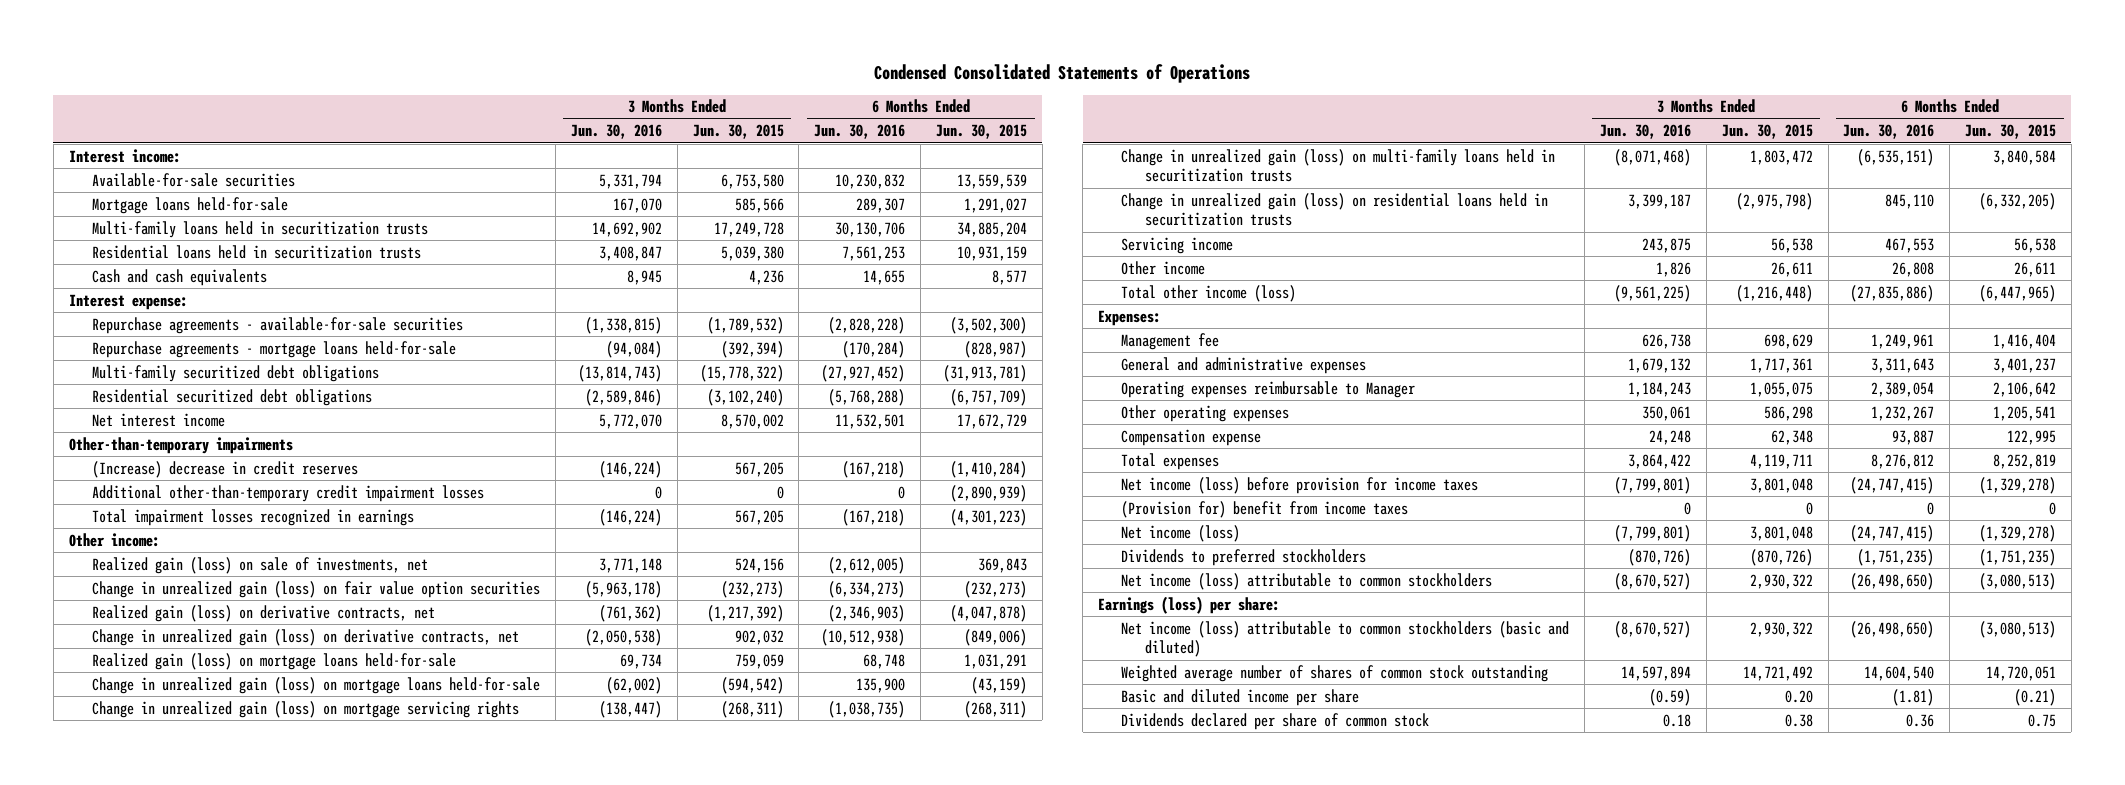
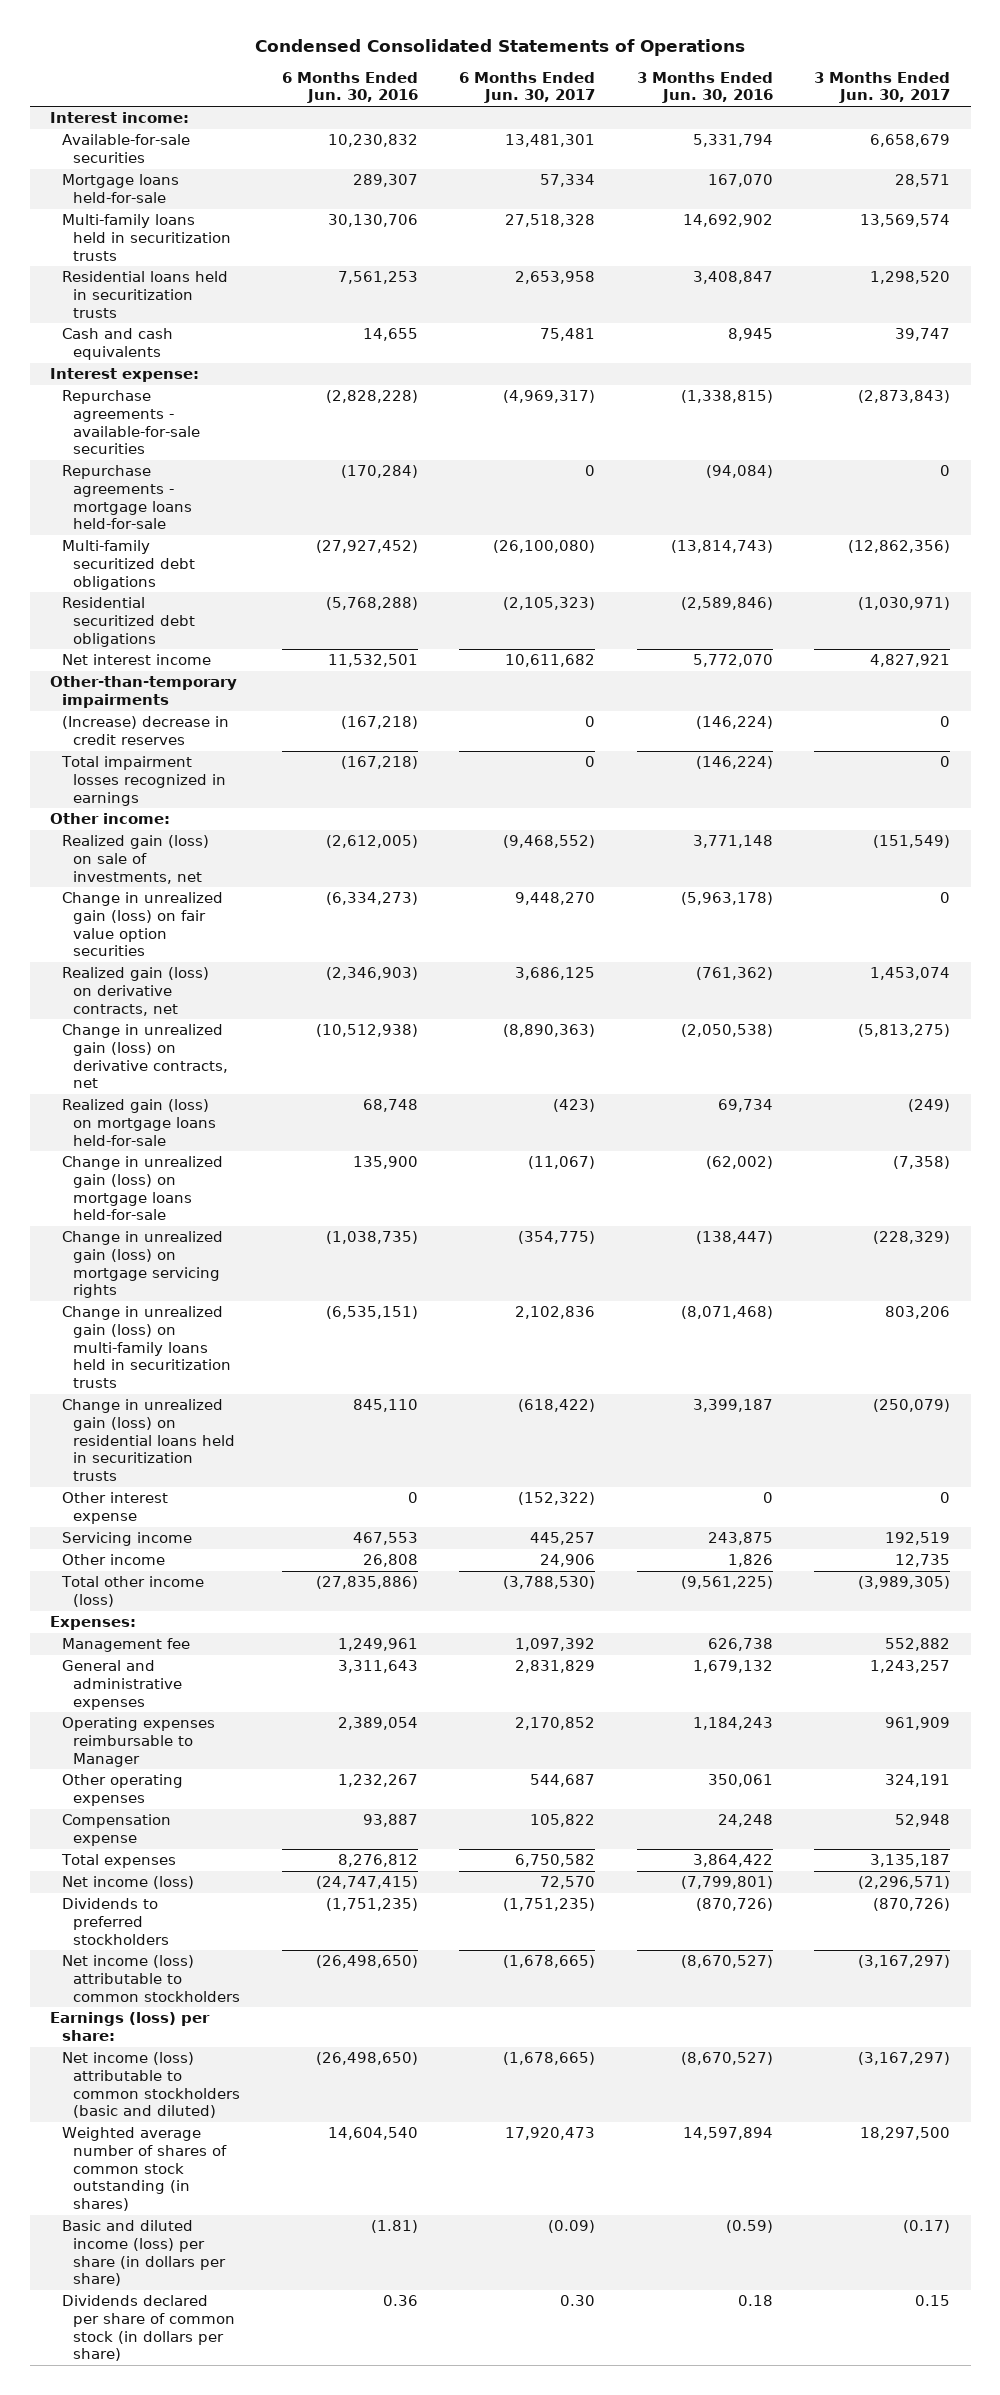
- | 3 Months Ended Jun. 30, 2016 | 3 Months Ended Jun. 30, 2015 | 6 Months Ended Jun. 30, 2016 | 6 Months Ended Jun. 30, 2015
+ | 6 Months Ended Jun. 30, 2016 | 6 Months Ended Jun. 30, 2017 | 3 Months Ended Jun. 30, 2016 | 3 Months Ended Jun. 30, 2017
- Additional other-than-temporary credit impairment losses | 0 | 0 | 0 | (2,890,939)
+ Other interest expense | 0 | (152,322) | 0 | 0
- Net income (loss) before provision for income taxes | (7,799,801) | 3,801,048 | (24,747,415) | (1,329,278)
- (Provision for) benefit from income taxes | 0 | 0 | 0 | 0
- Weighted average number of shares of common stock outstanding | 14,597,894 | 14,721,492 | 14,604,540 | 14,720,051
- Basic and diluted income per share | (0.59) | 0.20 | (1.81) | (0.21)
- Dividends declared per share of common stock | 0.18 | 0.38 | 0.36 | 0.75
+ Weighted average number of shares of common stock outstanding (in shares) | 14,604,540 | 17,920,473 | 14,597,894 | 18,297,500
+ Basic and diluted income (loss) per share (in dollars per share) | (1.81) | (0.09) | (0.59) | (0.17)
+ Dividends declared per share of common stock (in dollars per share) | 0.36 | 0.30 | 0.18 | 0.15

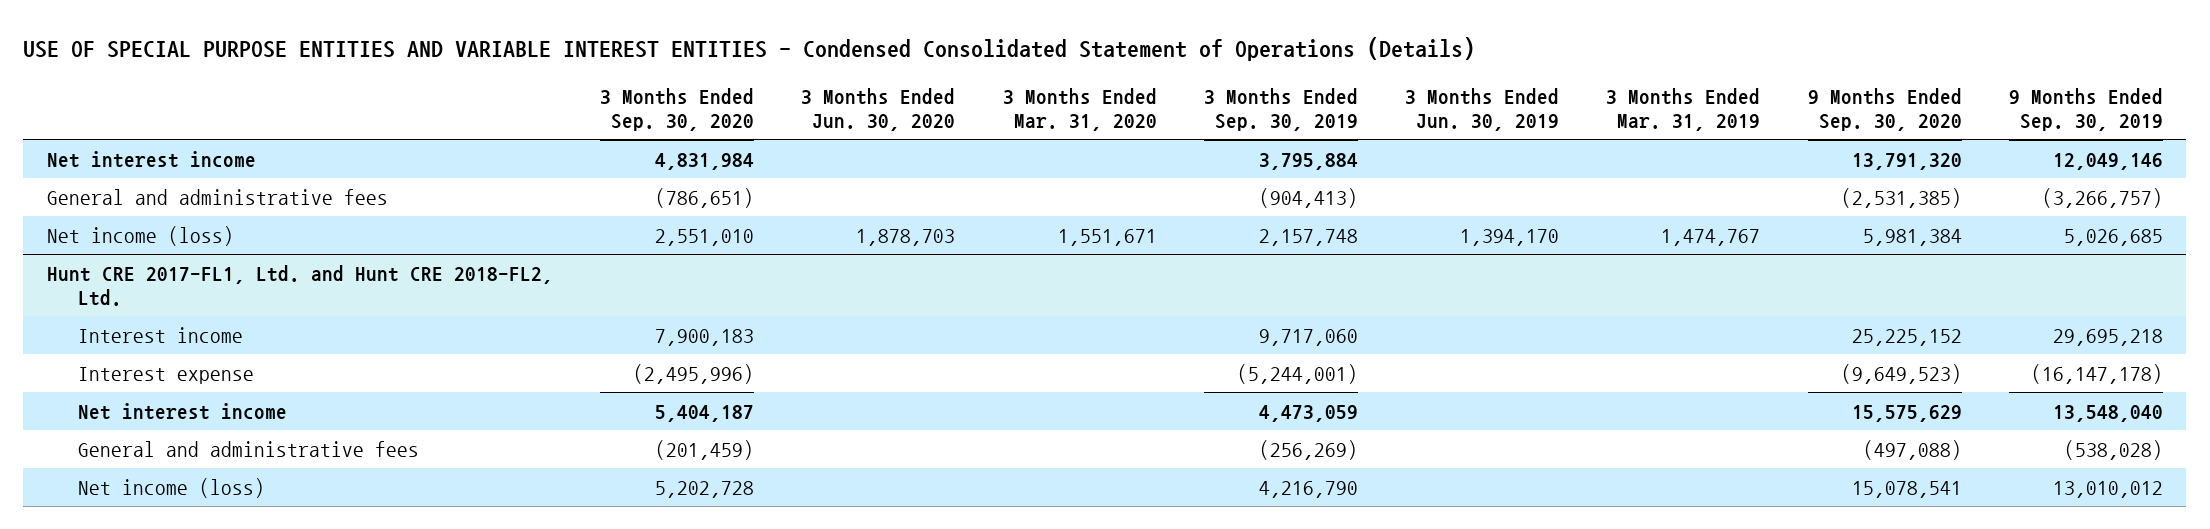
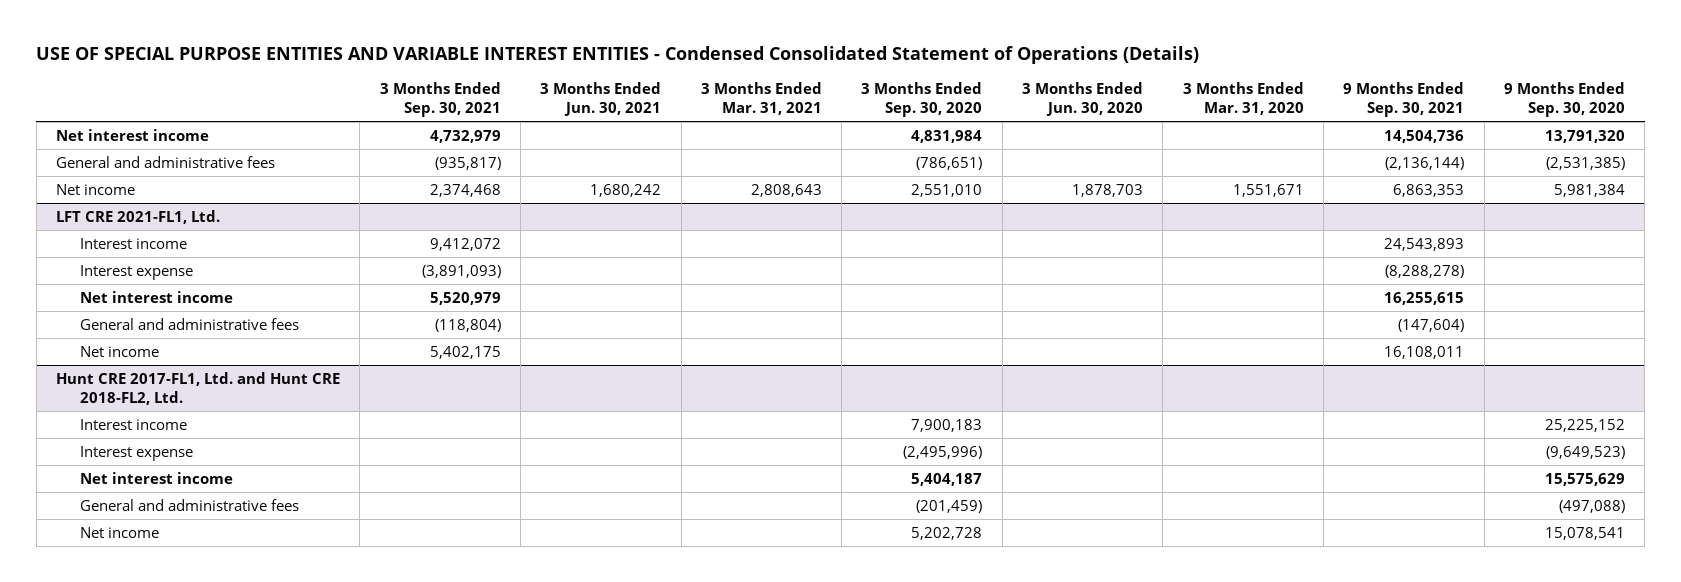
- | 3 Months Ended Sep. 30, 2020 | 3 Months Ended Jun. 30, 2020 | 3 Months Ended Mar. 31, 2020 | 3 Months Ended Sep. 30, 2019 | 3 Months Ended Jun. 30, 2019 | 3 Months Ended Mar. 31, 2019 | 9 Months Ended Sep. 30, 2020 | 9 Months Ended Sep. 30, 2019
+ | 3 Months Ended Sep. 30, 2021 | 3 Months Ended Jun. 30, 2021 | 3 Months Ended Mar. 31, 2021 | 3 Months Ended Sep. 30, 2020 | 3 Months Ended Jun. 30, 2020 | 3 Months Ended Mar. 31, 2020 | 9 Months Ended Sep. 30, 2021 | 9 Months Ended Sep. 30, 2020
- Net income (loss) | 2,551,010 | 1,878,703 | 1,551,671 | 2,157,748 | 1,394,170 | 1,474,767 | 5,981,384 | 5,026,685
+ Net income | 2,374,468 | 1,680,242 | 2,808,643 | 2,551,010 | 1,878,703 | 1,551,671 | 6,863,353 | 5,981,384
+ LFT CRE 2021-FL1, Ltd.
+ Interest income | 9,412,072 | | | | | | 24,543,893 |
+ Interest expense | (3,891,093) | | | | | | (8,288,278) |
+ Net interest income | 5,520,979 | | | | | | 16,255,615 |
+ General and administrative fees | (118,804) | | | | | | (147,604) |
+ Net income | 5,402,175 | | | | | | 16,108,011 |
@ Hunt CRE 2017-FL1, Ltd. and Hunt CRE 2018-FL2, Ltd.
- Net income (loss) | 5,202,728 | | | 4,216,790 | | | 15,078,541 | 13,010,012
+ Net income | | | | 5,202,728 | | | | 15,078,541

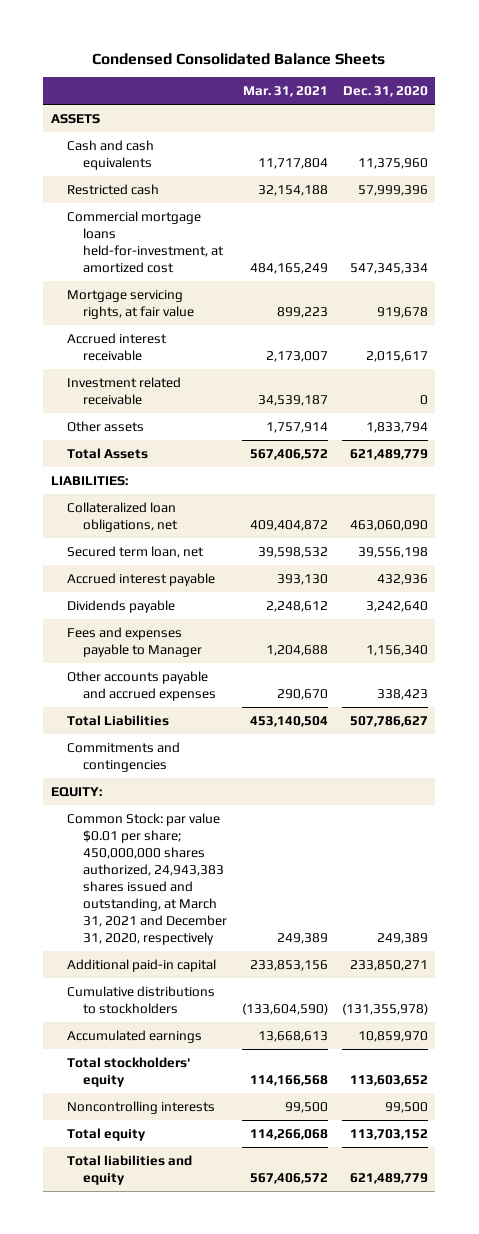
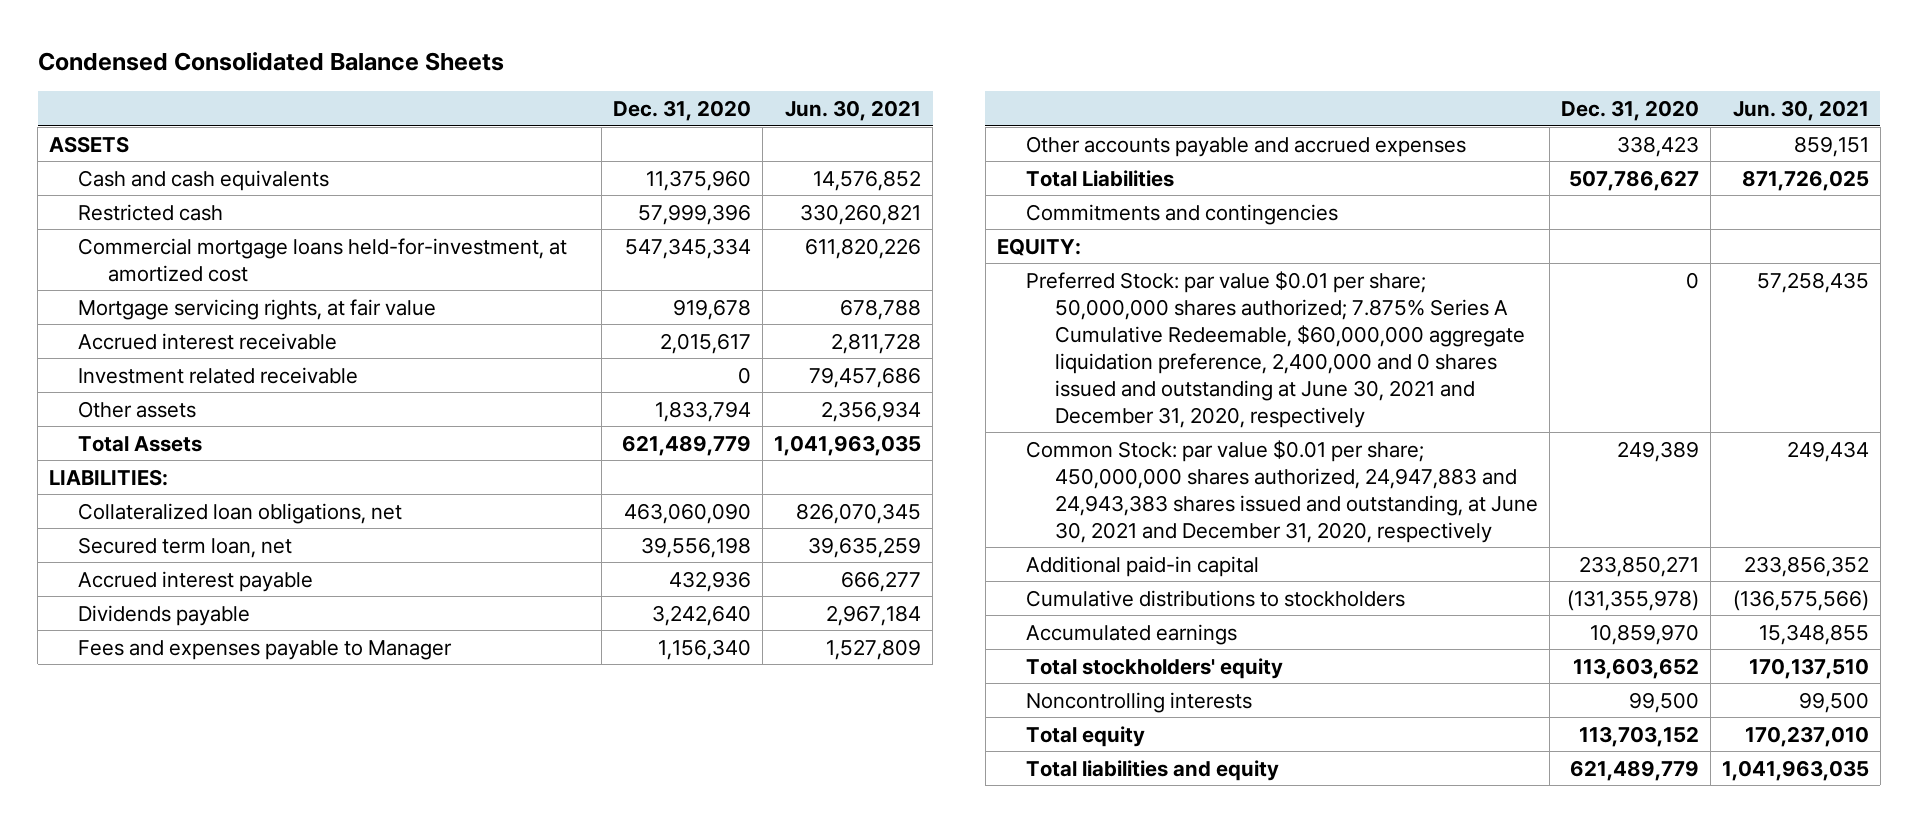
- | Mar. 31, 2021 | Dec. 31, 2020
+ | Dec. 31, 2020 | Jun. 30, 2021
- Common Stock: par value $0.01 per share; 450,000,000 shares authorized, 24,943,383 shares issued and outstanding, at March 31, 2021 and December 31, 2020, respectively | 249,389 | 249,389
+ Preferred Stock: par value $0.01 per share; 50,000,000 shares authorized; 7.875% Series A Cumulative Redeemable, $60,000,000 aggregate liquidation preference, 2,400,000 and 0 shares issued and outstanding at June 30, 2021 and December 31, 2020, respectively | 0 | 57,258,435
+ Common Stock: par value $0.01 per share; 450,000,000 shares authorized, 24,947,883 and 24,943,383 shares issued and outstanding, at June 30, 2021 and December 31, 2020, respectively | 249,389 | 249,434

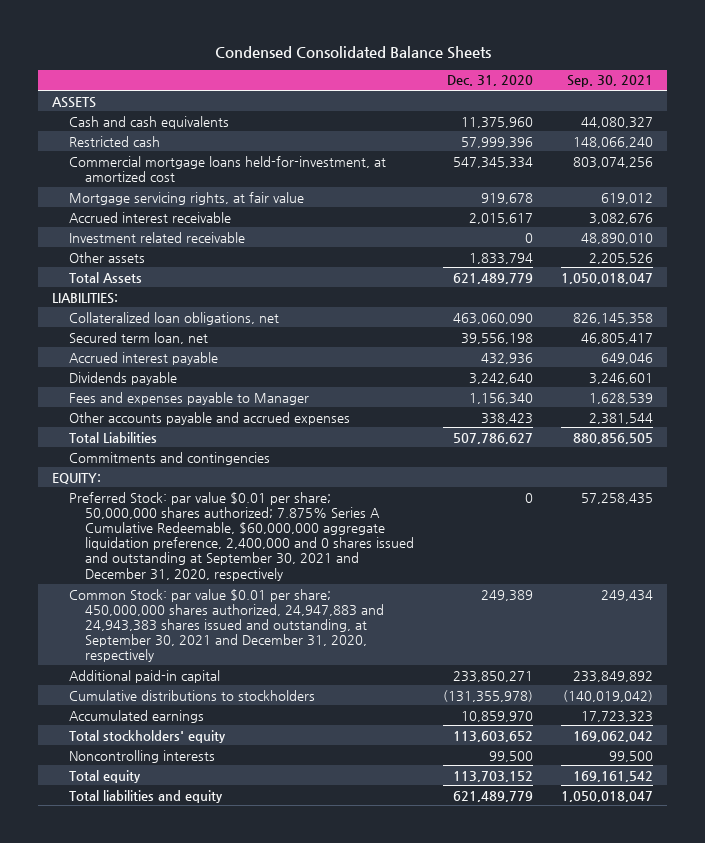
- | Dec. 31, 2020 | Jun. 30, 2021
+ | Dec. 31, 2020 | Sep. 30, 2021
- Preferred Stock: par value $0.01 per share; 50,000,000 shares authorized; 7.875% Series A Cumulative Redeemable, $60,000,000 aggregate liquidation preference, 2,400,000 and 0 shares issued and outstanding at June 30, 2021 and December 31, 2020, respectively | 0 | 57,258,435
- Common Stock: par value $0.01 per share; 450,000,000 shares authorized, 24,947,883 and 24,943,383 shares issued and outstanding, at June 30, 2021 and December 31, 2020, respectively | 249,389 | 249,434
+ Preferred Stock: par value $0.01 per share; 50,000,000 shares authorized; 7.875% Series A Cumulative Redeemable, $60,000,000 aggregate liquidation preference, 2,400,000 and 0 shares issued and outstanding at September 30, 2021 and December 31, 2020, respectively | 0 | 57,258,435
+ Common Stock: par value $0.01 per share; 450,000,000 shares authorized, 24,947,883 and 24,943,383 shares issued and outstanding, at September 30, 2021 and December 31, 2020, respectively | 249,389 | 249,434

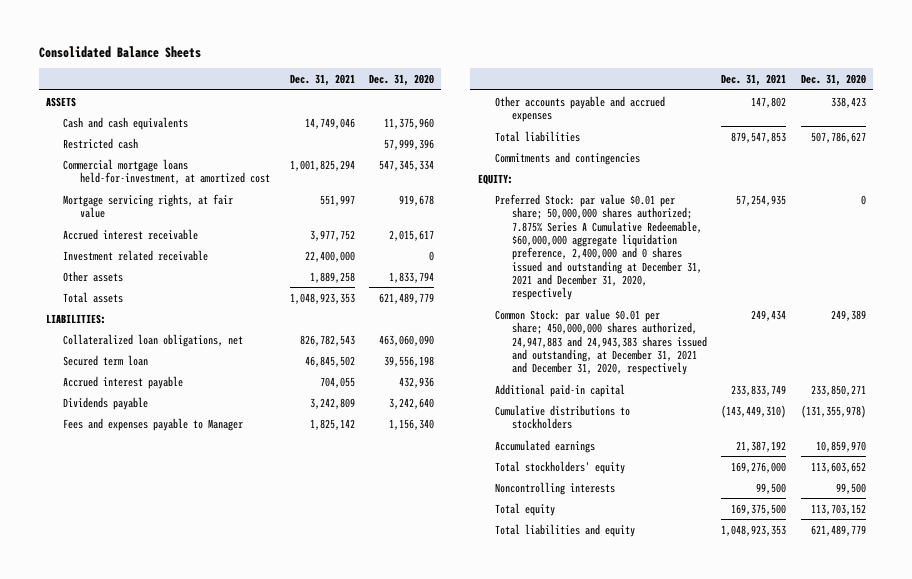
- Condensed Consolidated Balance Sheets
+ Consolidated Balance Sheets
- | Dec. 31, 2020 | Sep. 30, 2021
+ | Dec. 31, 2021 | Dec. 31, 2020
- Total Assets | 621,489,779 | 1,050,018,047
+ Total assets | 1,048,923,353 | 621,489,779
- Secured term loan, net | 39,556,198 | 46,805,417
+ Secured term loan | 46,845,502 | 39,556,198
- Total Liabilities | 507,786,627 | 880,856,505
+ Total liabilities | 879,547,853 | 507,786,627
- Preferred Stock: par value $0.01 per share; 50,000,000 shares authorized; 7.875% Series A Cumulative Redeemable, $60,000,000 aggregate liquidation preference, 2,400,000 and 0 shares issued and outstanding at September 30, 2021 and December 31, 2020, respectively | 0 | 57,258,435
- Common Stock: par value $0.01 per share; 450,000,000 shares authorized, 24,947,883 and 24,943,383 shares issued and outstanding, at September 30, 2021 and December 31, 2020, respectively | 249,389 | 249,434
+ Preferred Stock: par value $0.01 per share; 50,000,000 shares authorized; 7.875% Series A Cumulative Redeemable, $60,000,000 aggregate liquidation preference, 2,400,000 and 0 shares issued and outstanding at December 31, 2021 and December 31, 2020, respectively | 57,254,935 | 0
+ Common Stock: par value $0.01 per share; 450,000,000 shares authorized, 24,947,883 and 24,943,383 shares issued and outstanding, at December 31, 2021 and December 31, 2020, respectively | 249,434 | 249,389

